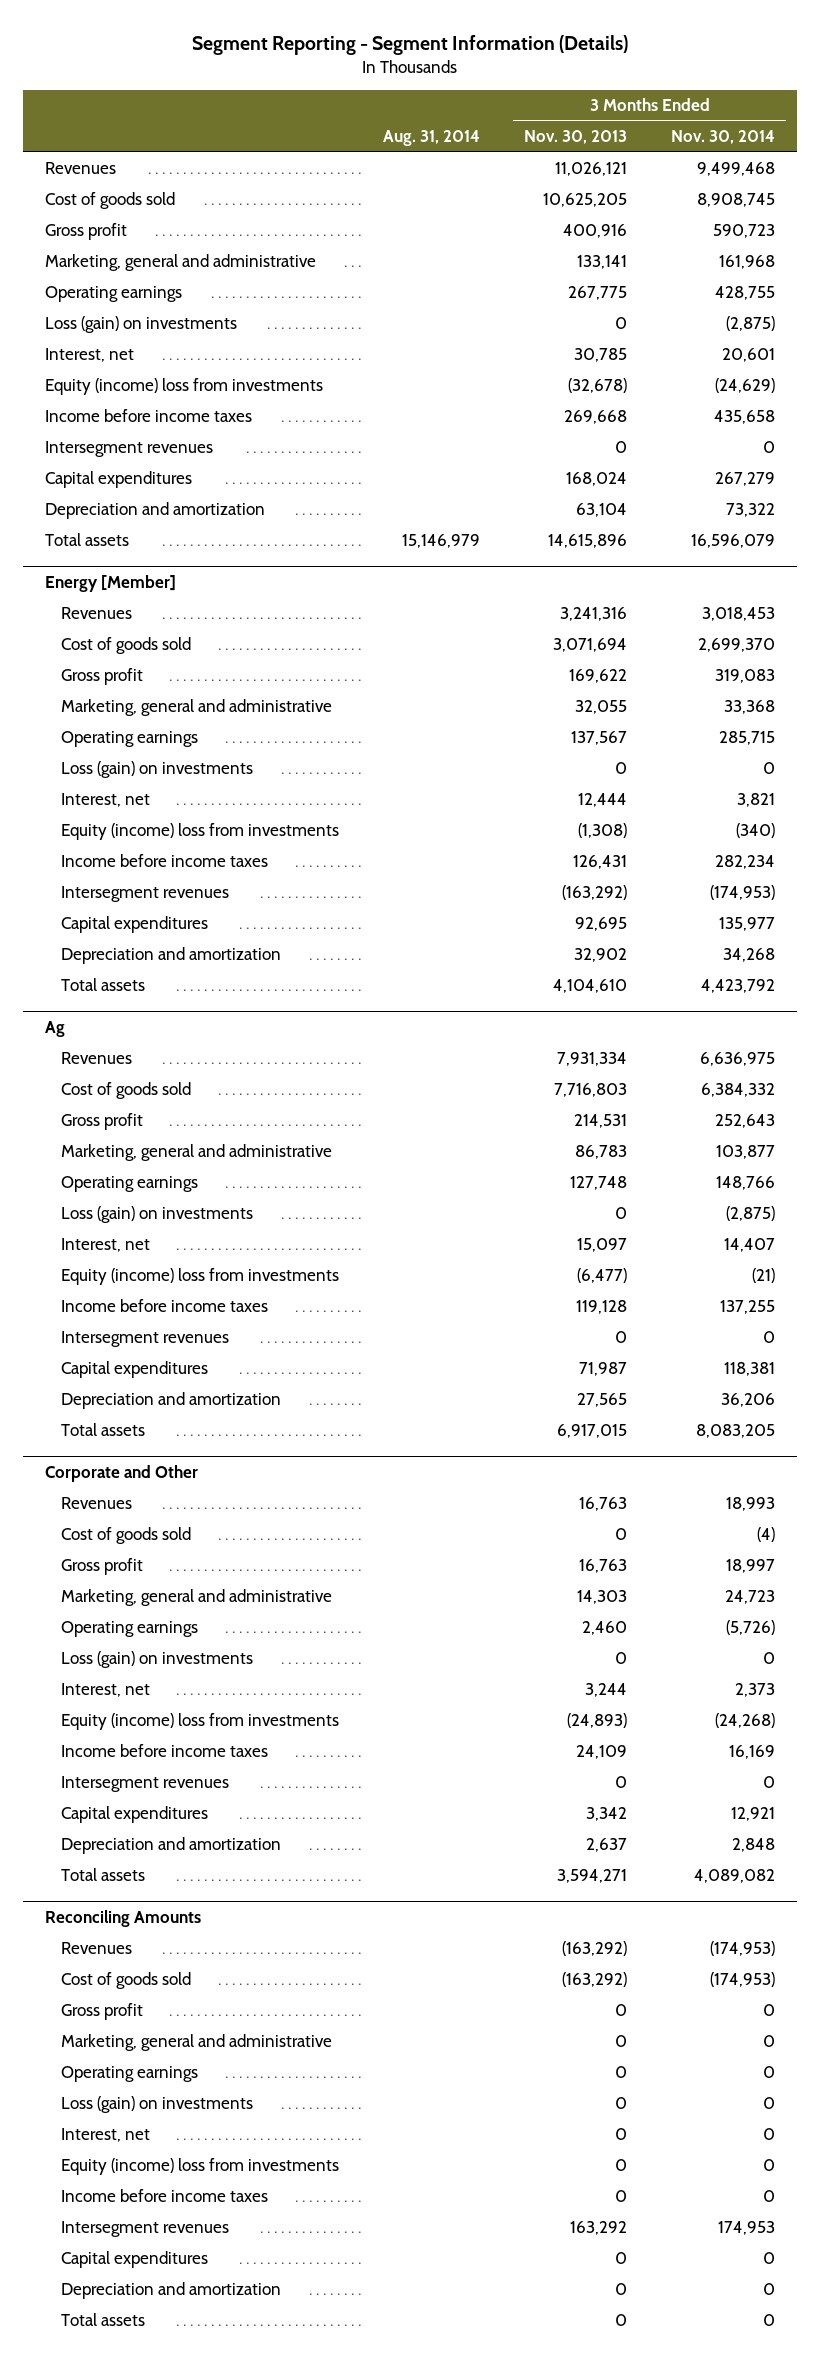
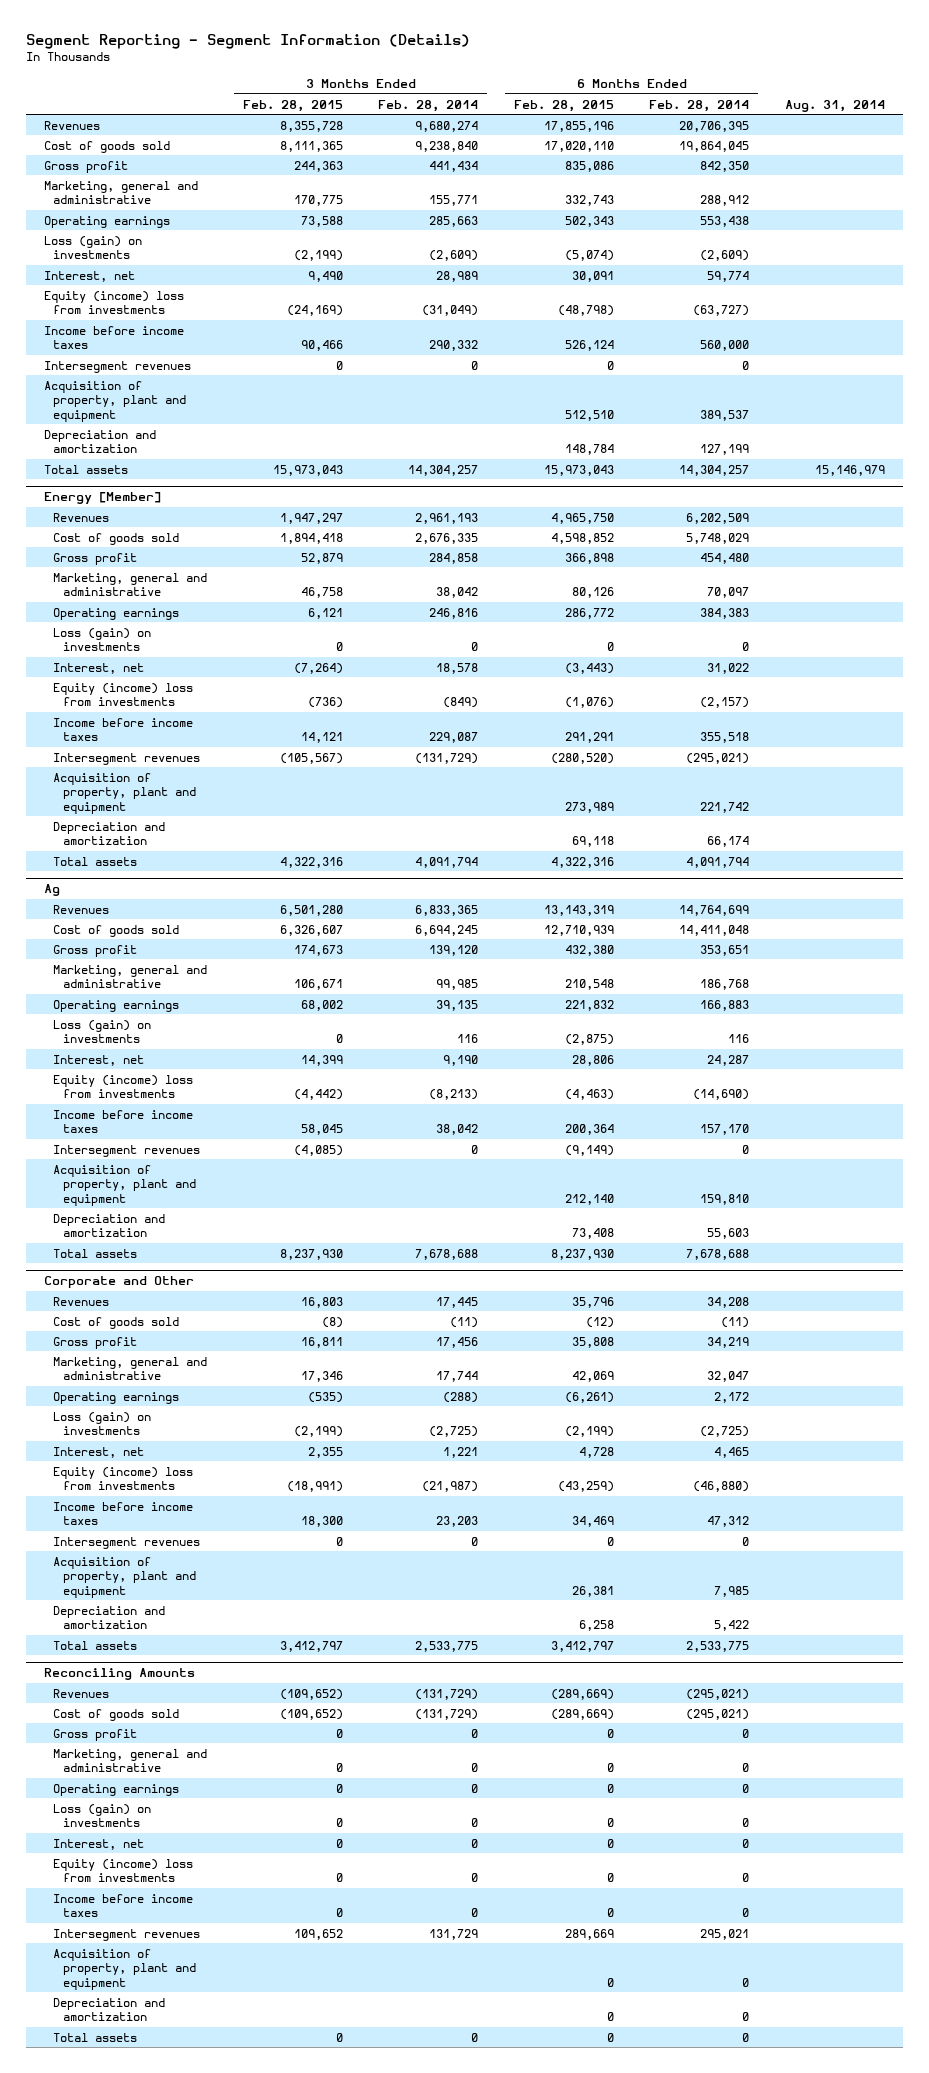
- | Aug. 31, 2014 | 3 Months Ended Nov. 30, 2013 | 3 Months Ended Nov. 30, 2014
+ | 3 Months Ended Feb. 28, 2015 | 3 Months Ended Feb. 28, 2014 | 6 Months Ended Feb. 28, 2015 | 6 Months Ended Feb. 28, 2014 | Aug. 31, 2014
- Capital expenditures | | 168,024 | 267,279
+ Acquisition of property, plant and equipment | | | 512,510 | 389,537 |
@ Energy [Member]
- Capital expenditures | | 92,695 | 135,977
+ Acquisition of property, plant and equipment | | | 273,989 | 221,742 |
@ Ag
- Capital expenditures | | 71,987 | 118,381
+ Acquisition of property, plant and equipment | | | 212,140 | 159,810 |
@ Corporate and Other
- Capital expenditures | | 3,342 | 12,921
+ Acquisition of property, plant and equipment | | | 26,381 | 7,985 |
@ Reconciling Amounts
- Capital expenditures | | 0 | 0
+ Acquisition of property, plant and equipment | | | 0 | 0 |

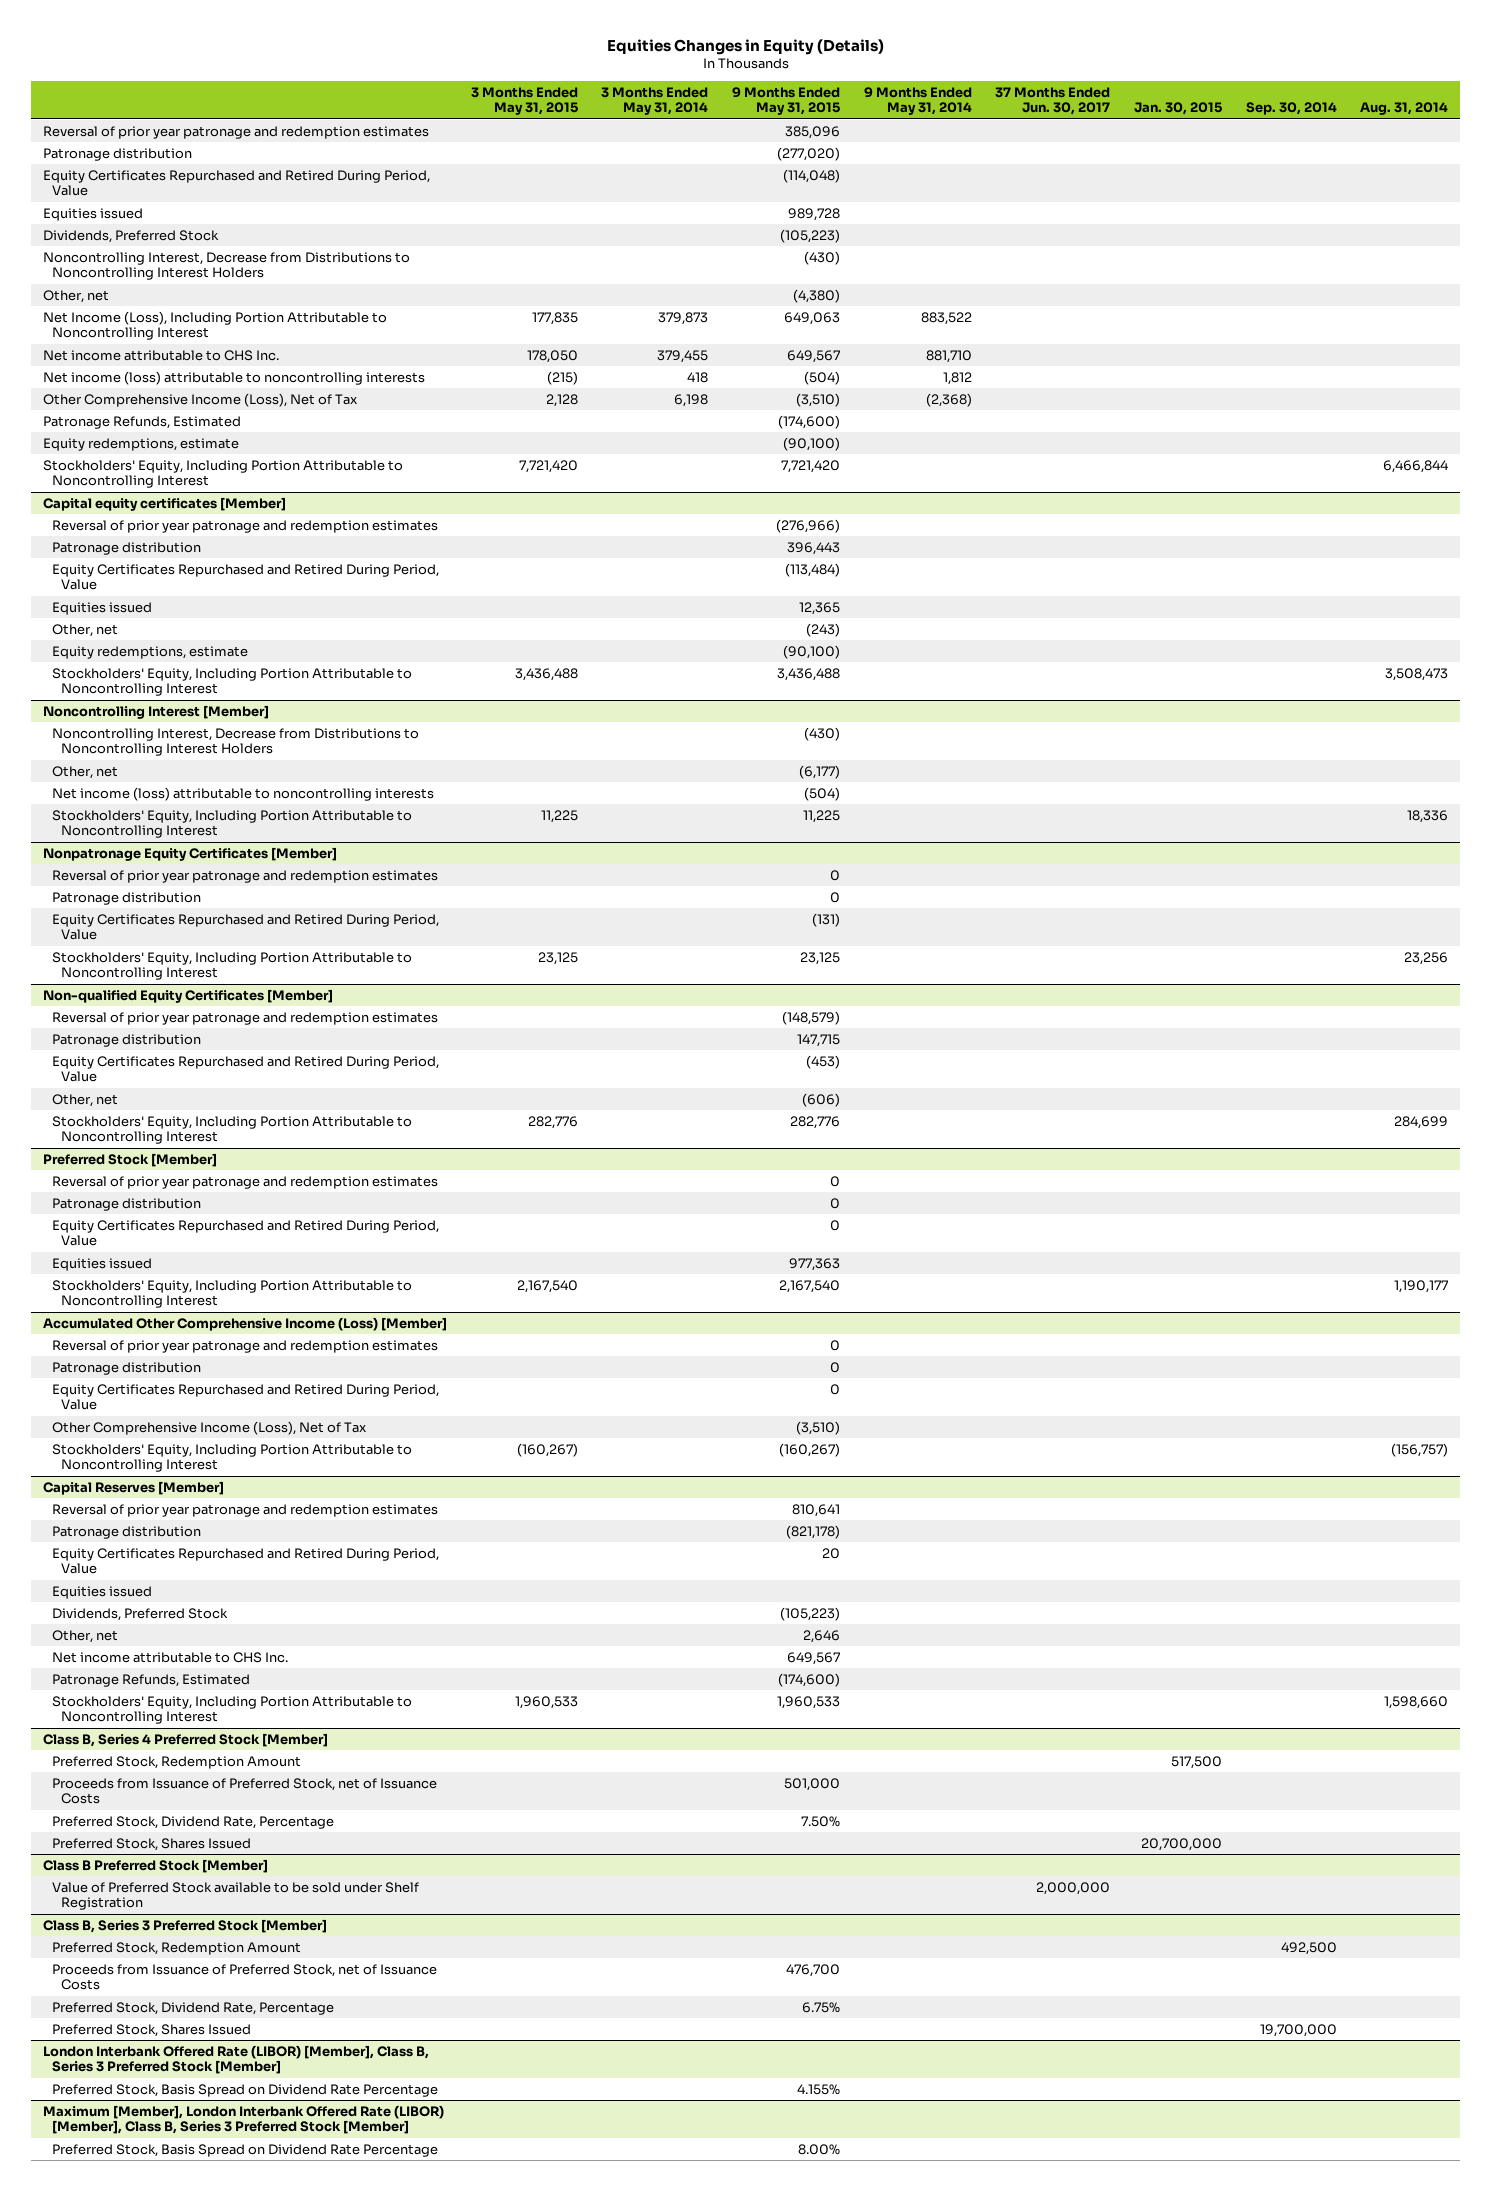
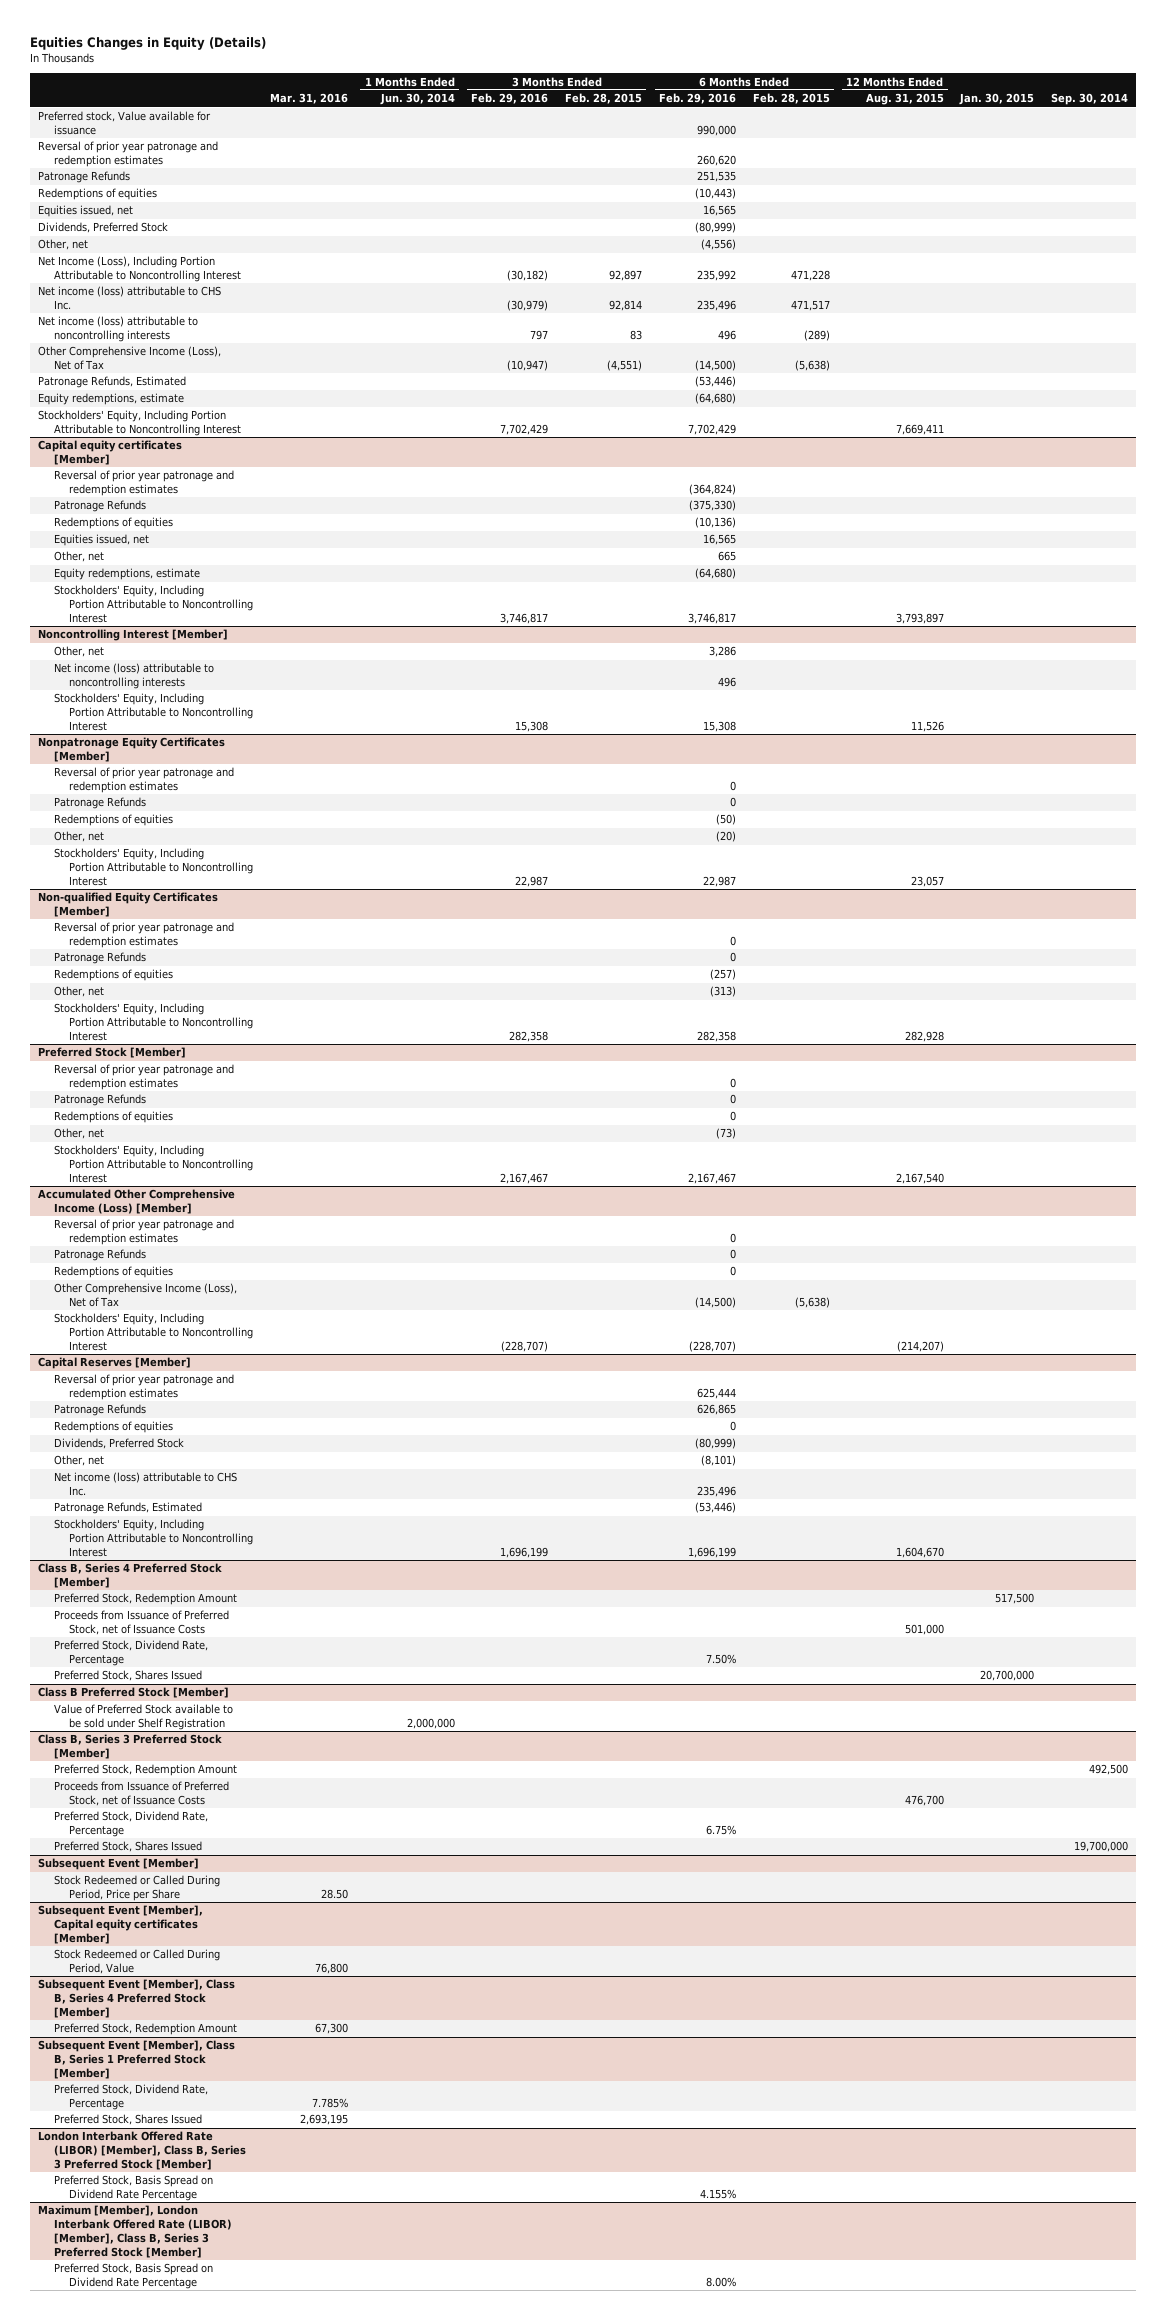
- | 3 Months Ended May 31, 2015 | 3 Months Ended May 31, 2014 | 9 Months Ended May 31, 2015 | 9 Months Ended May 31, 2014 | 37 Months Ended Jun. 30, 2017 | Jan. 30, 2015 | Sep. 30, 2014 | Aug. 31, 2014
+ | Mar. 31, 2016 | 1 Months Ended Jun. 30, 2014 | 3 Months Ended Feb. 29, 2016 | 3 Months Ended Feb. 28, 2015 | 6 Months Ended Feb. 29, 2016 | 6 Months Ended Feb. 28, 2015 | 12 Months Ended Aug. 31, 2015 | Jan. 30, 2015 | Sep. 30, 2014
+ Preferred stock, Value available for issuance | | | | | 990,000 | | | |
- Patronage distribution | | | (277,020) | | | | |
- Equity Certificates Repurchased and Retired During Period, Value | | | (114,048) | | | | |
- Equities issued | | | 989,728 | | | | |
+ Patronage Refunds | | | | | 251,535 | | | |
+ Redemptions of equities | | | | | (10,443) | | | |
+ Equities issued, net | | | | | 16,565 | | | |
- Noncontrolling Interest, Decrease from Distributions to Noncontrolling Interest Holders | | | (430) | | | | |
- Net income attributable to CHS Inc. | 178,050 | 379,455 | 649,567 | 881,710 | | | |
+ Net income (loss) attributable to CHS Inc. | | | (30,979) | 92,814 | 235,496 | 471,517 | | |
@ Capital equity certificates [Member]
- Patronage distribution | | | 396,443 | | | | |
- Equity Certificates Repurchased and Retired During Period, Value | | | (113,484) | | | | |
- Equities issued | | | 12,365 | | | | |
+ Patronage Refunds | | | | | (375,330) | | | |
+ Redemptions of equities | | | | | (10,136) | | | |
+ Equities issued, net | | | | | 16,565 | | | |
@ Noncontrolling Interest [Member]
- Noncontrolling Interest, Decrease from Distributions to Noncontrolling Interest Holders | | | (430) | | | | |
@ Nonpatronage Equity Certificates [Member]
- Patronage distribution | | | 0 | | | | |
- Equity Certificates Repurchased and Retired During Period, Value | | | (131) | | | | |
+ Patronage Refunds | | | | | 0 | | | |
+ Redemptions of equities | | | | | (50) | | | |
+ Other, net | | | | | (20) | | | |
@ Non-qualified Equity Certificates [Member]
- Patronage distribution | | | 147,715 | | | | |
- Equity Certificates Repurchased and Retired During Period, Value | | | (453) | | | | |
+ Patronage Refunds | | | | | 0 | | | |
+ Redemptions of equities | | | | | (257) | | | |
@ Preferred Stock [Member]
- Patronage distribution | | | 0 | | | | |
- Equity Certificates Repurchased and Retired During Period, Value | | | 0 | | | | |
- Equities issued | | | 977,363 | | | | |
+ Patronage Refunds | | | | | 0 | | | |
+ Redemptions of equities | | | | | 0 | | | |
+ Other, net | | | | | (73) | | | |
@ Accumulated Other Comprehensive Income (Loss) [Member]
- Patronage distribution | | | 0 | | | | |
- Equity Certificates Repurchased and Retired During Period, Value | | | 0 | | | | |
+ Patronage Refunds | | | | | 0 | | | |
+ Redemptions of equities | | | | | 0 | | | |
@ Capital Reserves [Member]
- Patronage distribution | | | (821,178) | | | | |
- Equity Certificates Repurchased and Retired During Period, Value | | | 20 | | | | |
- Equities issued
+ Patronage Refunds | | | | | 626,865 | | | |
+ Redemptions of equities | | | | | 0 | | | |
- Net income attributable to CHS Inc. | | | 649,567 | | | | |
+ Net income (loss) attributable to CHS Inc. | | | | | 235,496 | | | |
+ Subsequent Event [Member]
+ Stock Redeemed or Called During Period, Price per Share | 28.50 | | | | | | | |
+ Subsequent Event [Member], Capital equity certificates [Member]
+ Stock Redeemed or Called During Period, Value | 76,800 | | | | | | | |
+ Subsequent Event [Member], Class B, Series 4 Preferred Stock [Member]
+ Preferred Stock, Redemption Amount | 67,300 | | | | | | | |
+ Subsequent Event [Member], Class B, Series 1 Preferred Stock [Member]
+ Preferred Stock, Dividend Rate, Percentage | 7.785% | | | | | | | |
+ Preferred Stock, Shares Issued | 2,693,195 | | | | | | | |

